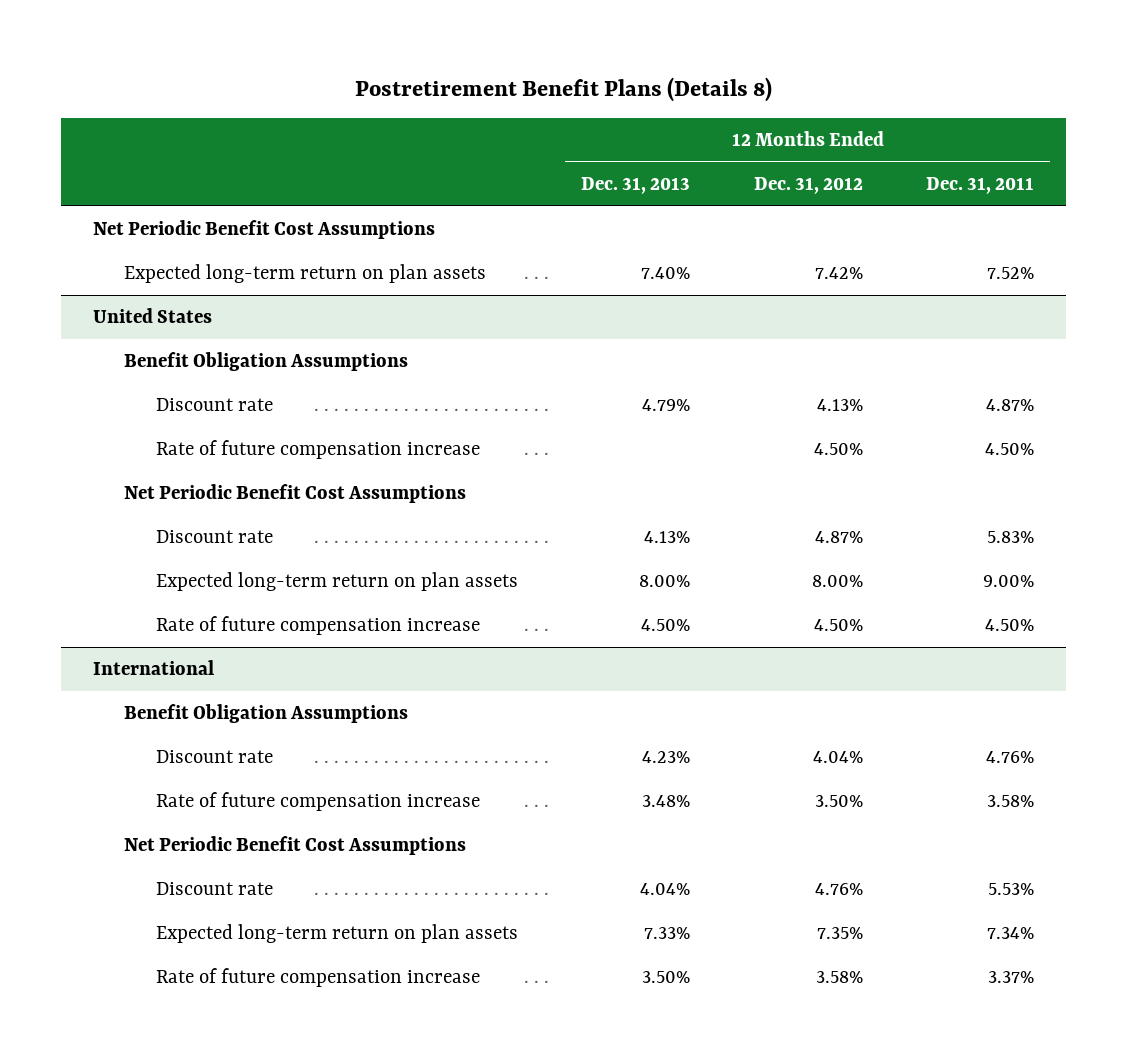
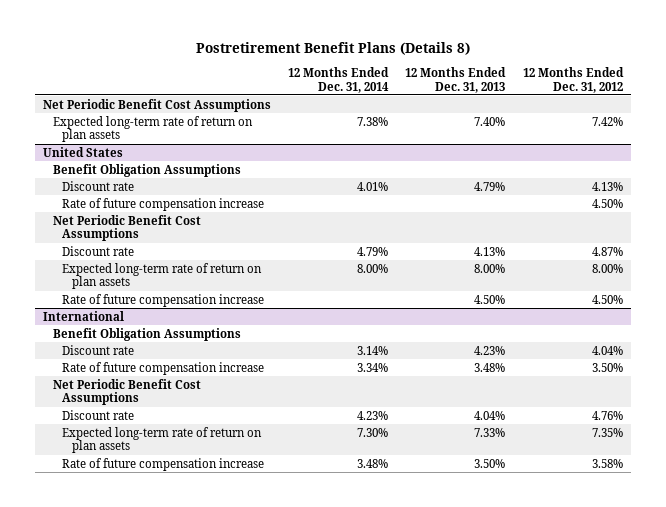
- | 12 Months Ended Dec. 31, 2013 | 12 Months Ended Dec. 31, 2012 | 12 Months Ended Dec. 31, 2011
+ | 12 Months Ended Dec. 31, 2014 | 12 Months Ended Dec. 31, 2013 | 12 Months Ended Dec. 31, 2012
- Expected long-term return on plan assets | 7.40% | 7.42% | 7.52%
+ Expected long-term rate of return on plan assets | 7.38% | 7.40% | 7.42%
@ United States
- Expected long-term return on plan assets | 8.00% | 8.00% | 9.00%
+ Expected long-term rate of return on plan assets | 8.00% | 8.00% | 8.00%
@ International
- Expected long-term return on plan assets | 7.33% | 7.35% | 7.34%
+ Expected long-term rate of return on plan assets | 7.30% | 7.33% | 7.35%

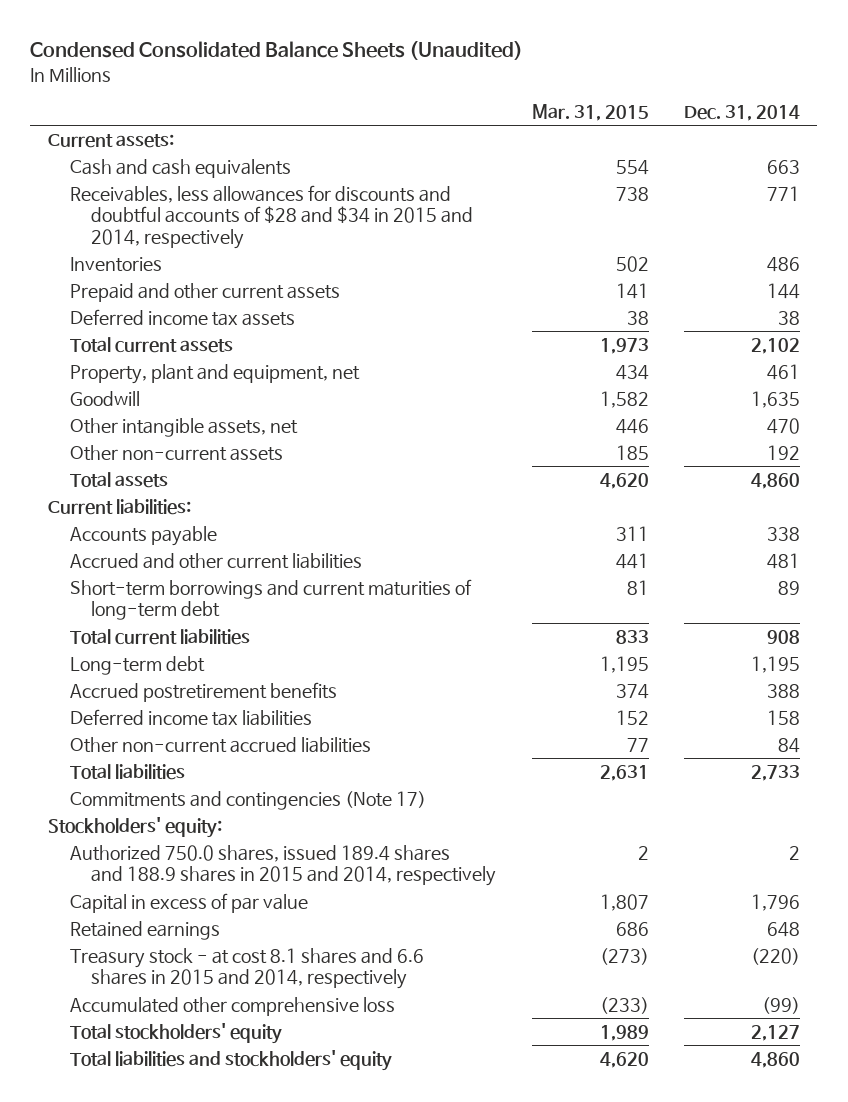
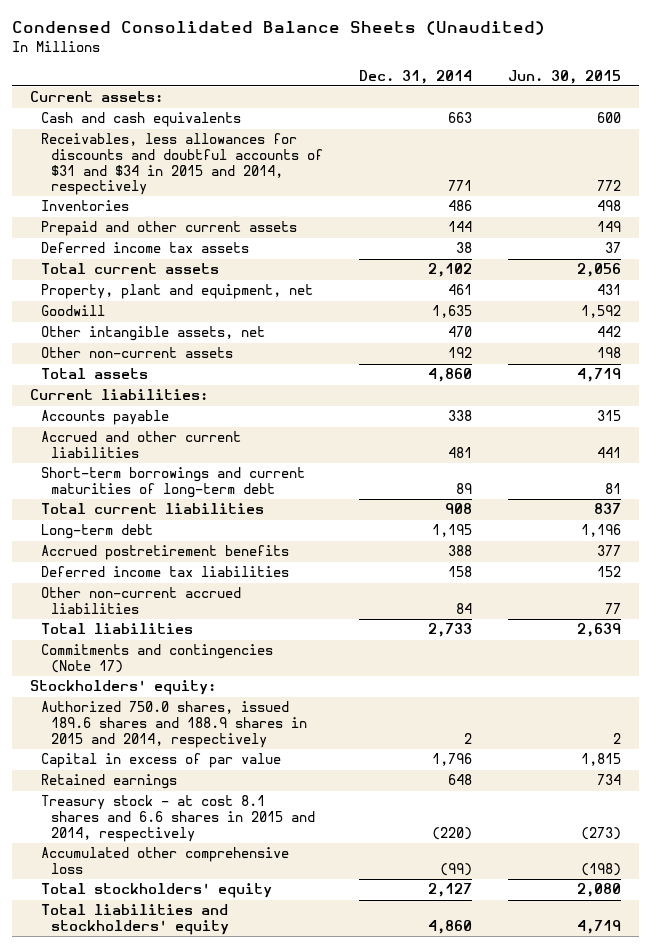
- | Mar. 31, 2015 | Dec. 31, 2014
+ | Dec. 31, 2014 | Jun. 30, 2015
- Receivables, less allowances for discounts and doubtful accounts of $28 and $34 in 2015 and 2014, respectively | 738 | 771
+ Receivables, less allowances for discounts and doubtful accounts of $31 and $34 in 2015 and 2014, respectively | 771 | 772
- Authorized 750.0 shares, issued 189.4 shares and 188.9 shares in 2015 and 2014, respectively | 2 | 2
+ Authorized 750.0 shares, issued 189.6 shares and 188.9 shares in 2015 and 2014, respectively | 2 | 2

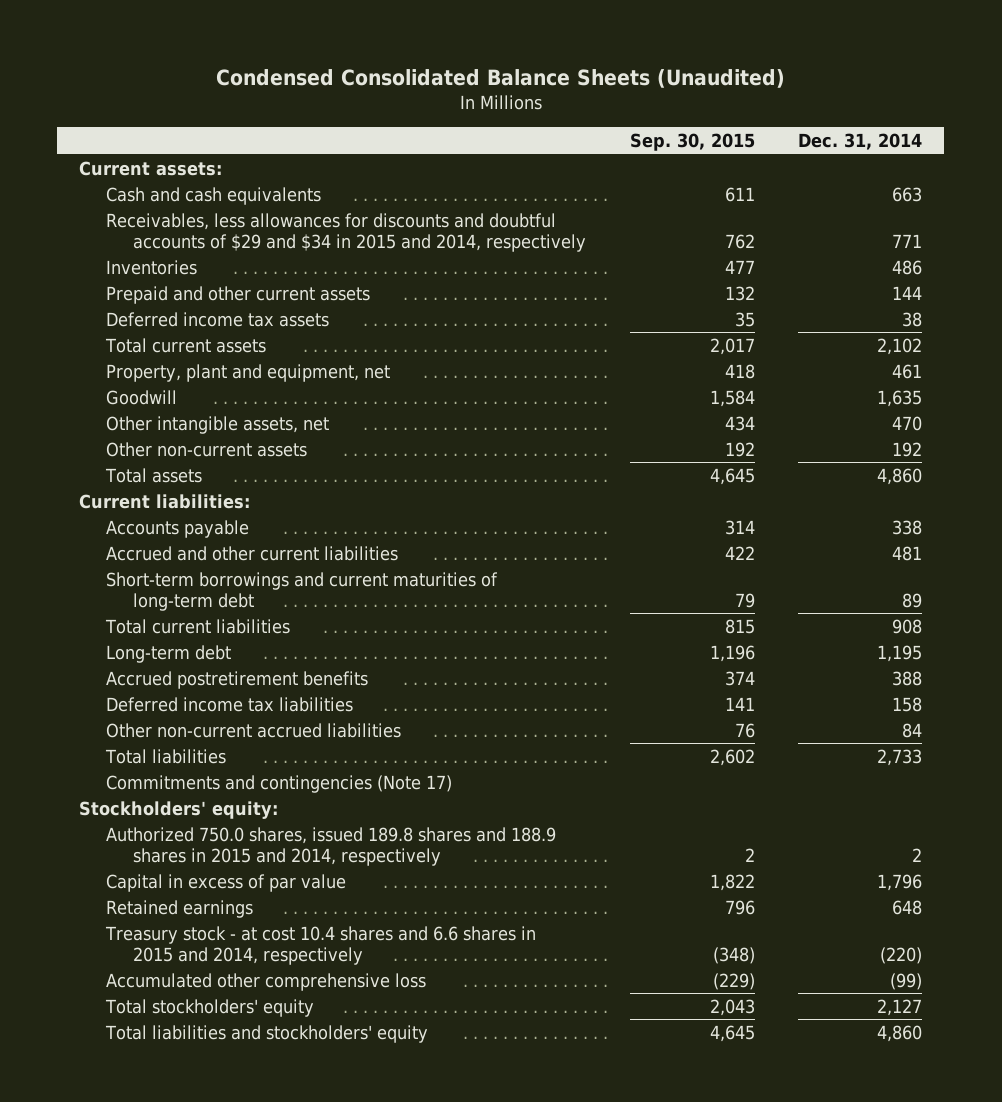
- | Dec. 31, 2014 | Jun. 30, 2015
+ | Sep. 30, 2015 | Dec. 31, 2014
- Receivables, less allowances for discounts and doubtful accounts of $31 and $34 in 2015 and 2014, respectively | 771 | 772
+ Receivables, less allowances for discounts and doubtful accounts of $29 and $34 in 2015 and 2014, respectively | 762 | 771
- Authorized 750.0 shares, issued 189.6 shares and 188.9 shares in 2015 and 2014, respectively | 2 | 2
+ Authorized 750.0 shares, issued 189.8 shares and 188.9 shares in 2015 and 2014, respectively | 2 | 2
- Treasury stock - at cost 8.1 shares and 6.6 shares in 2015 and 2014, respectively | (220) | (273)
+ Treasury stock - at cost 10.4 shares and 6.6 shares in 2015 and 2014, respectively | (348) | (220)

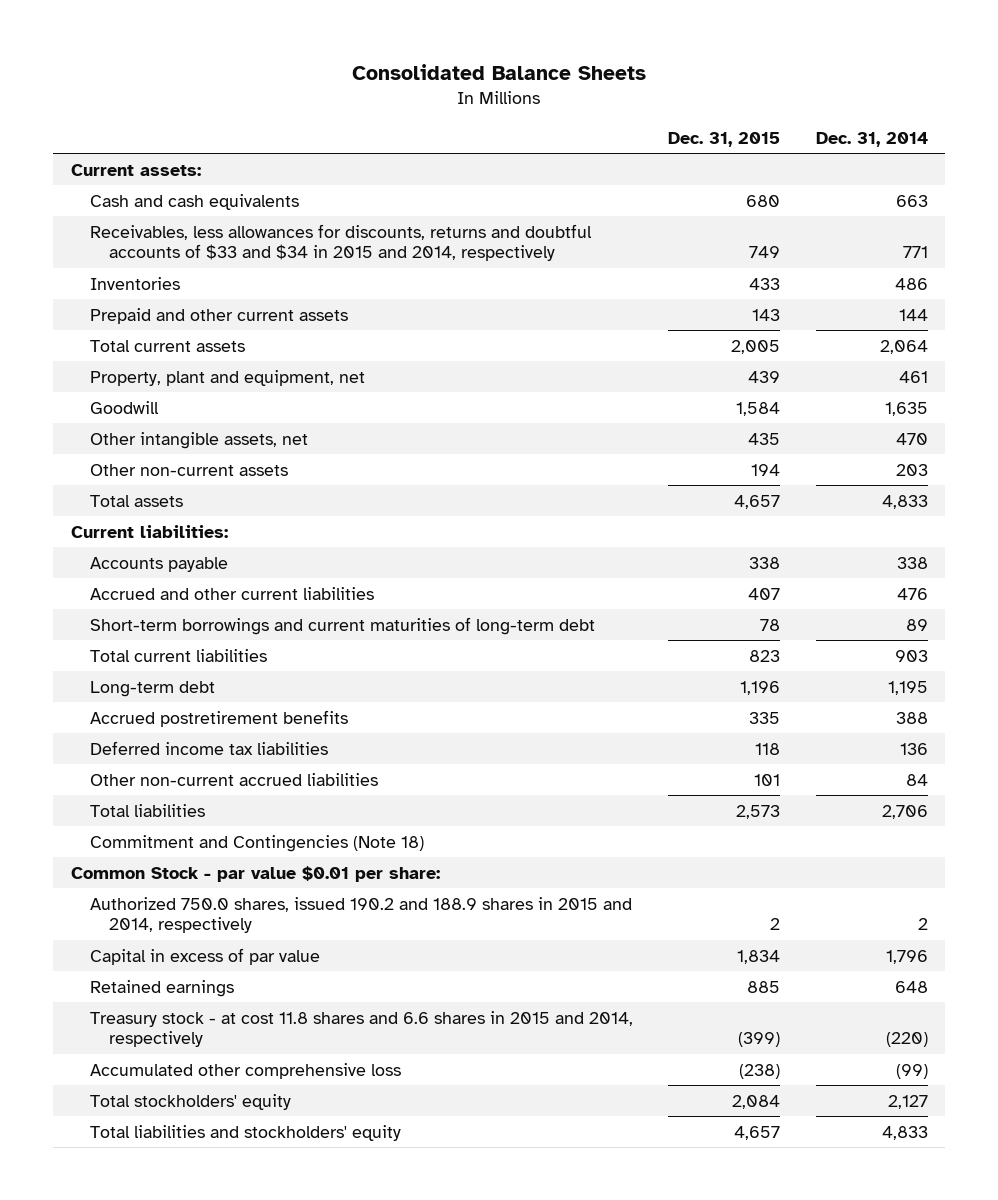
- Condensed Consolidated Balance Sheets (Unaudited)
+ Consolidated Balance Sheets
- | Sep. 30, 2015 | Dec. 31, 2014
+ | Dec. 31, 2015 | Dec. 31, 2014
- Receivables, less allowances for discounts and doubtful accounts of $29 and $34 in 2015 and 2014, respectively | 762 | 771
+ Receivables, less allowances for discounts, returns and doubtful accounts of $33 and $34 in 2015 and 2014, respectively | 749 | 771
- Deferred income tax assets | 35 | 38
- Total current assets | 2,017 | 2,102
+ Total current assets | 2,005 | 2,064
- Other non-current assets | 192 | 192
- Total assets | 4,645 | 4,860
+ Other non-current assets | 194 | 203
+ Total assets | 4,657 | 4,833
- Accrued and other current liabilities | 422 | 481
+ Accrued and other current liabilities | 407 | 476
- Total current liabilities | 815 | 908
+ Total current liabilities | 823 | 903
- Deferred income tax liabilities | 141 | 158
+ Deferred income tax liabilities | 118 | 136
- Total liabilities | 2,602 | 2,733
- Commitments and contingencies (Note 17)
- Stockholders' equity:
- Authorized 750.0 shares, issued 189.8 shares and 188.9 shares in 2015 and 2014, respectively | 2 | 2
+ Total liabilities | 2,573 | 2,706
+ Commitment and Contingencies (Note 18)
+ Common Stock - par value $0.01 per share:
+ Authorized 750.0 shares, issued 190.2 and 188.9 shares in 2015 and 2014, respectively | 2 | 2
- Treasury stock - at cost 10.4 shares and 6.6 shares in 2015 and 2014, respectively | (348) | (220)
+ Treasury stock - at cost 11.8 shares and 6.6 shares in 2015 and 2014, respectively | (399) | (220)
- Total liabilities and stockholders' equity | 4,645 | 4,860
+ Total liabilities and stockholders' equity | 4,657 | 4,833

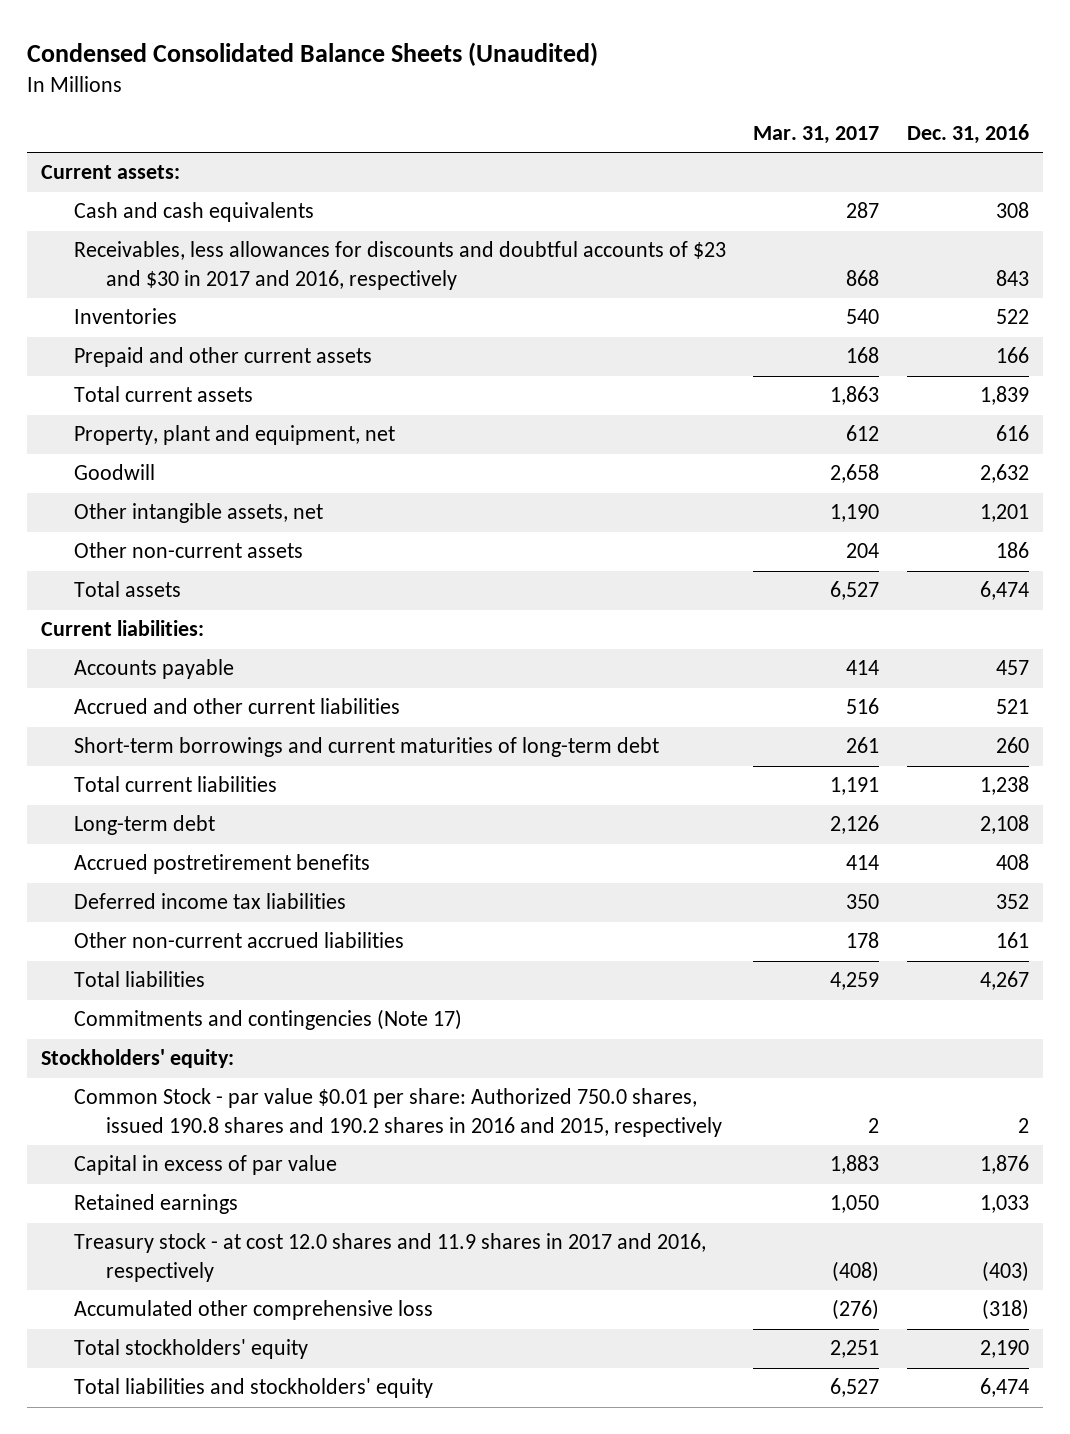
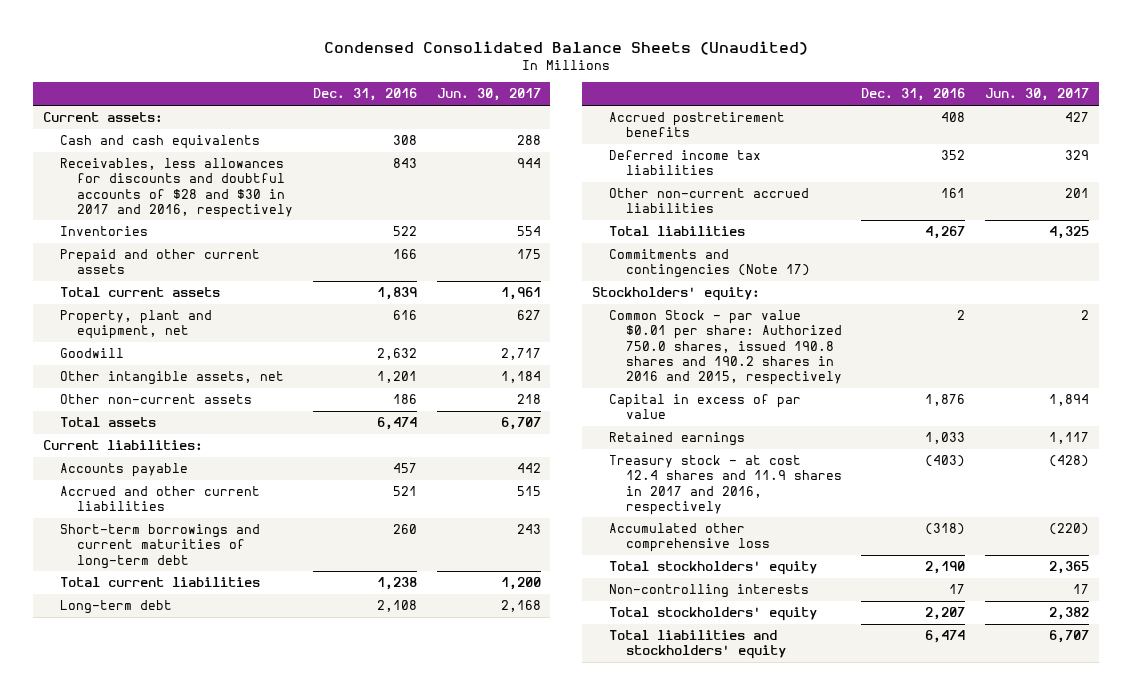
- | Mar. 31, 2017 | Dec. 31, 2016
+ | Dec. 31, 2016 | Jun. 30, 2017
- Receivables, less allowances for discounts and doubtful accounts of $23 and $30 in 2017 and 2016, respectively | 868 | 843
+ Receivables, less allowances for discounts and doubtful accounts of $28 and $30 in 2017 and 2016, respectively | 843 | 944
- Treasury stock - at cost 12.0 shares and 11.9 shares in 2017 and 2016, respectively | (408) | (403)
+ Treasury stock - at cost 12.4 shares and 11.9 shares in 2017 and 2016, respectively | (403) | (428)
+ Non-controlling interests | 17 | 17
+ Total stockholders' equity | 2,207 | 2,382

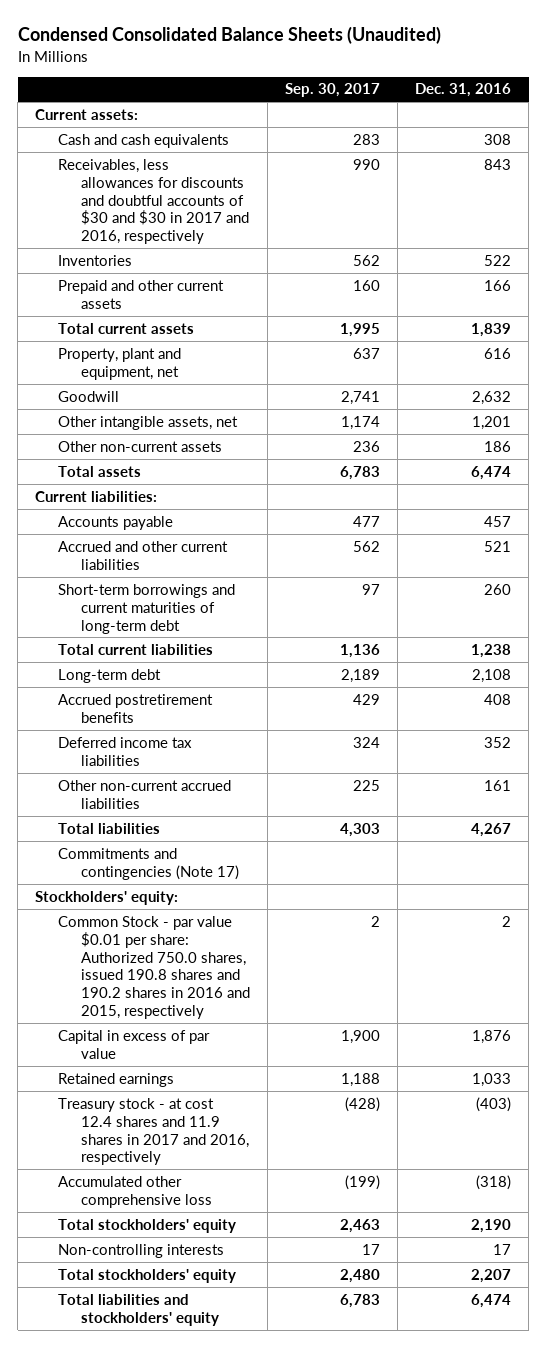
- | Dec. 31, 2016 | Jun. 30, 2017
+ | Sep. 30, 2017 | Dec. 31, 2016
- Receivables, less allowances for discounts and doubtful accounts of $28 and $30 in 2017 and 2016, respectively | 843 | 944
+ Receivables, less allowances for discounts and doubtful accounts of $30 and $30 in 2017 and 2016, respectively | 990 | 843

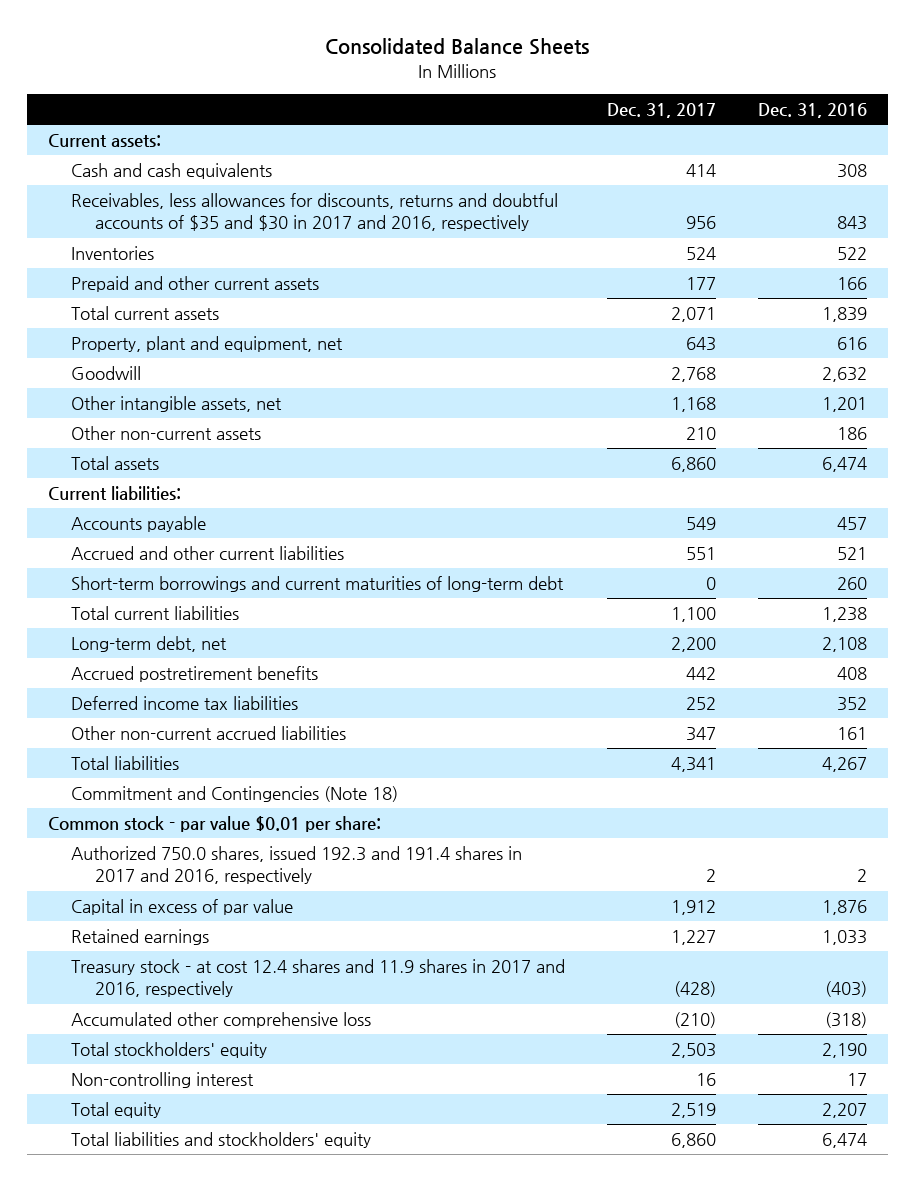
- Condensed Consolidated Balance Sheets (Unaudited)
+ Consolidated Balance Sheets
- | Sep. 30, 2017 | Dec. 31, 2016
+ | Dec. 31, 2017 | Dec. 31, 2016
- Receivables, less allowances for discounts and doubtful accounts of $30 and $30 in 2017 and 2016, respectively | 990 | 843
+ Receivables, less allowances for discounts, returns and doubtful accounts of $35 and $30 in 2017 and 2016, respectively | 956 | 843
- Long-term debt | 2,189 | 2,108
+ Long-term debt, net | 2,200 | 2,108
- Commitments and contingencies (Note 17)
- Stockholders' equity:
- Common Stock - par value $0.01 per share: Authorized 750.0 shares, issued 190.8 shares and 190.2 shares in 2016 and 2015, respectively | 2 | 2
+ Commitment and Contingencies (Note 18)
+ Common stock - par value $0.01 per share:
+ Authorized 750.0 shares, issued 192.3 and 191.4 shares in 2017 and 2016, respectively | 2 | 2
- Non-controlling interests | 17 | 17
- Total stockholders' equity | 2,480 | 2,207
+ Non-controlling interest | 16 | 17
+ Total equity | 2,519 | 2,207

